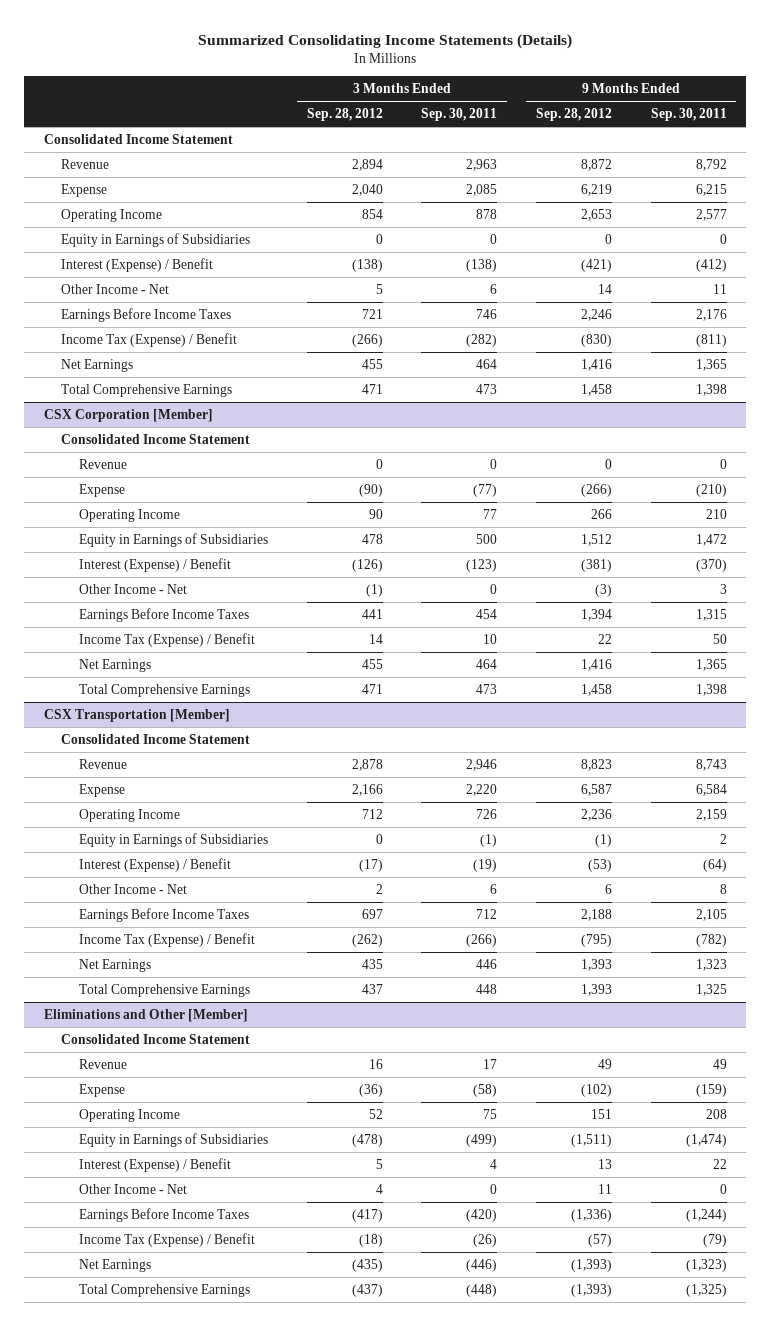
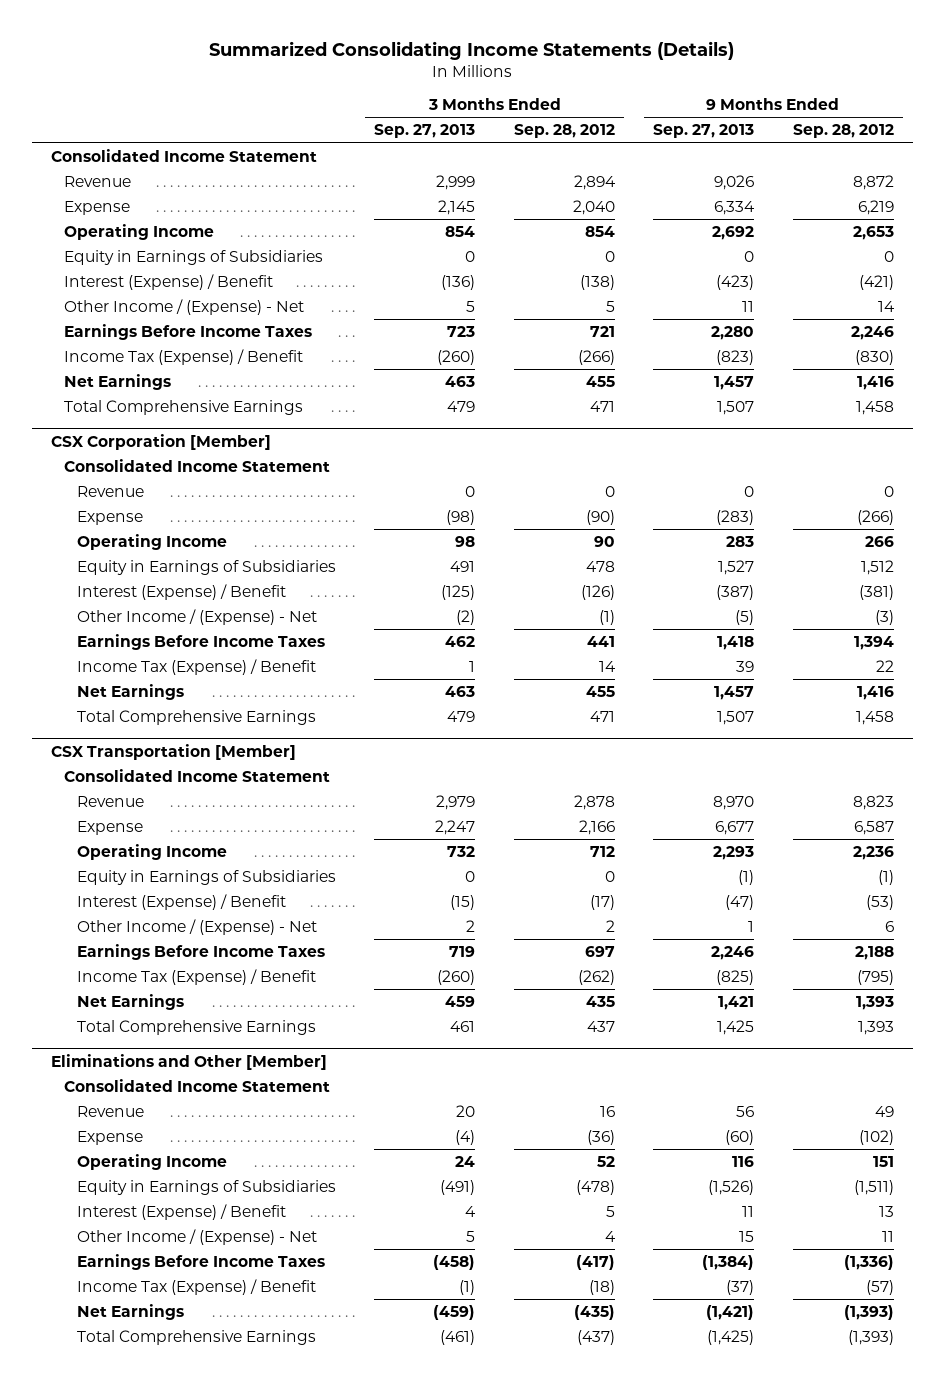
- | 3 Months Ended Sep. 28, 2012 | 3 Months Ended Sep. 30, 2011 | 9 Months Ended Sep. 28, 2012 | 9 Months Ended Sep. 30, 2011
+ | 3 Months Ended Sep. 27, 2013 | 3 Months Ended Sep. 28, 2012 | 9 Months Ended Sep. 27, 2013 | 9 Months Ended Sep. 28, 2012
- Other Income - Net | 5 | 6 | 14 | 11
+ Other Income / (Expense) - Net | 5 | 5 | 11 | 14
@ CSX Corporation [Member]
- Other Income - Net | (1) | 0 | (3) | 3
+ Other Income / (Expense) - Net | (2) | (1) | (5) | (3)
@ CSX Transportation [Member]
- Other Income - Net | 2 | 6 | 6 | 8
+ Other Income / (Expense) - Net | 2 | 2 | 1 | 6
@ Eliminations and Other [Member]
- Other Income - Net | 4 | 0 | 11 | 0
+ Other Income / (Expense) - Net | 5 | 4 | 15 | 11

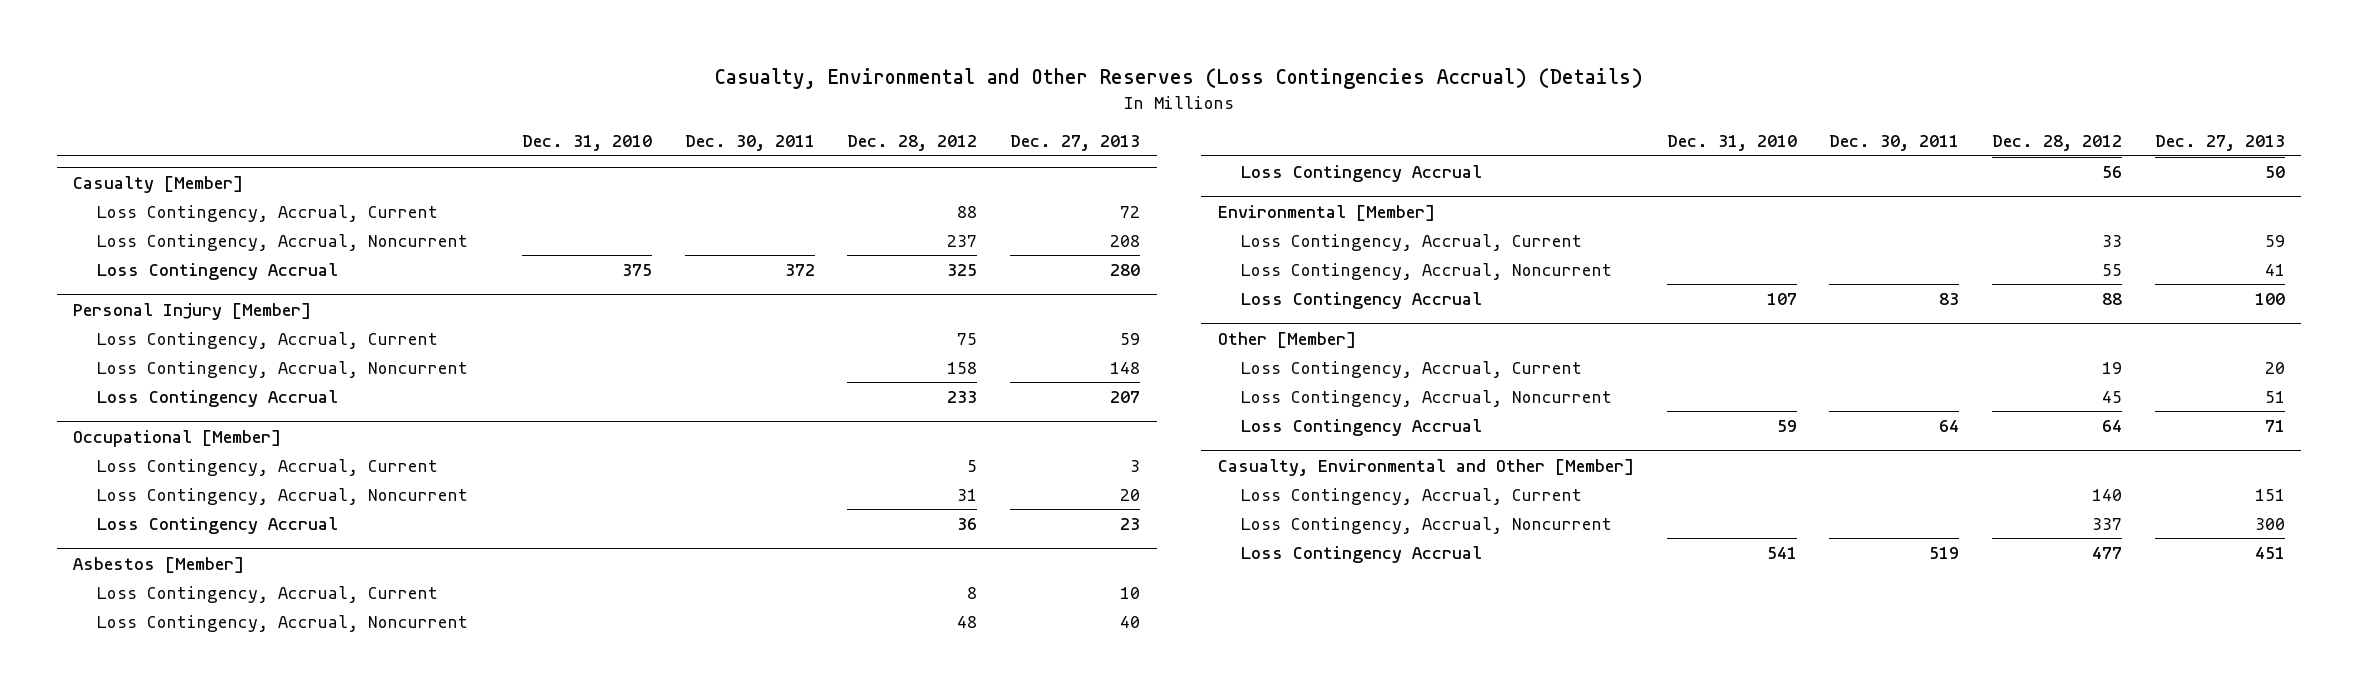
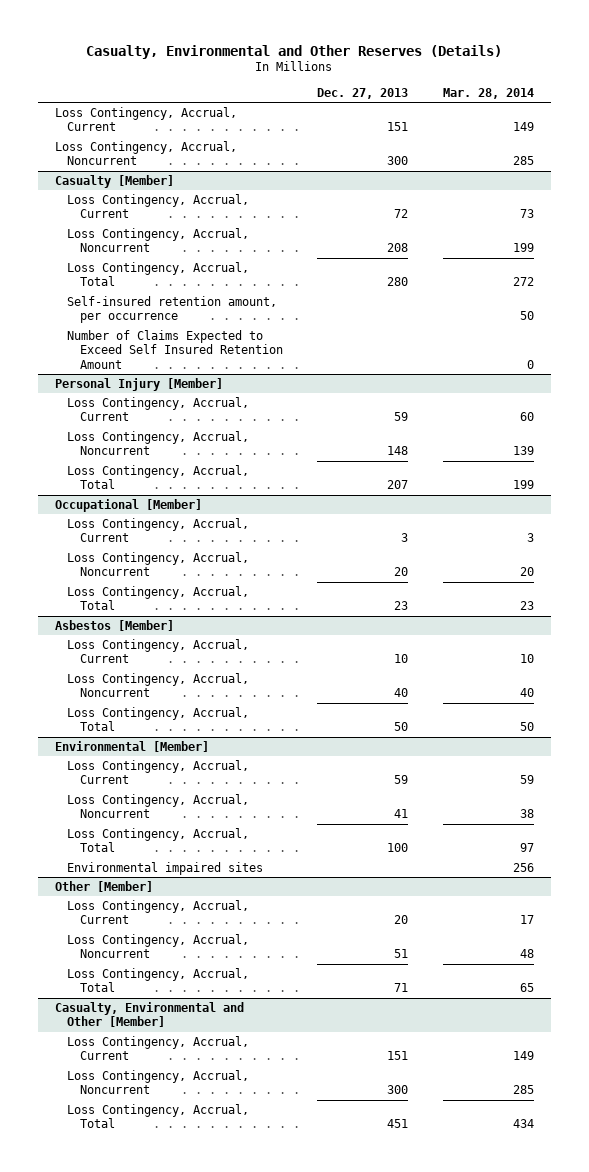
- Casualty, Environmental and Other Reserves (Loss Contingencies Accrual) (Details)
+ Casualty, Environmental and Other Reserves (Details)
- | Dec. 31, 2010 | Dec. 30, 2011 | Dec. 28, 2012 | Dec. 27, 2013
+ | Dec. 27, 2013 | Mar. 28, 2014
+ Loss Contingency, Accrual, Current | 151 | 149
+ Loss Contingency, Accrual, Noncurrent | 300 | 285
@ Casualty [Member]
- Loss Contingency Accrual | 375 | 372 | 325 | 280
+ Loss Contingency, Accrual, Total | 280 | 272
+ Self-insured retention amount, per occurrence | | 50
+ Number of Claims Expected to Exceed Self Insured Retention Amount | | 0
@ Personal Injury [Member]
- Loss Contingency Accrual | | | 233 | 207
+ Loss Contingency, Accrual, Total | 207 | 199
@ Occupational [Member]
- Loss Contingency Accrual | | | 36 | 23
+ Loss Contingency, Accrual, Total | 23 | 23
@ Asbestos [Member]
- Loss Contingency Accrual | | | 56 | 50
+ Loss Contingency, Accrual, Total | 50 | 50
@ Environmental [Member]
- Loss Contingency Accrual | 107 | 83 | 88 | 100
+ Loss Contingency, Accrual, Total | 100 | 97
+ Environmental impaired sites | | 256
@ Other [Member]
- Loss Contingency Accrual | 59 | 64 | 64 | 71
+ Loss Contingency, Accrual, Total | 71 | 65
@ Casualty, Environmental and Other [Member]
- Loss Contingency Accrual | 541 | 519 | 477 | 451
+ Loss Contingency, Accrual, Total | 451 | 434

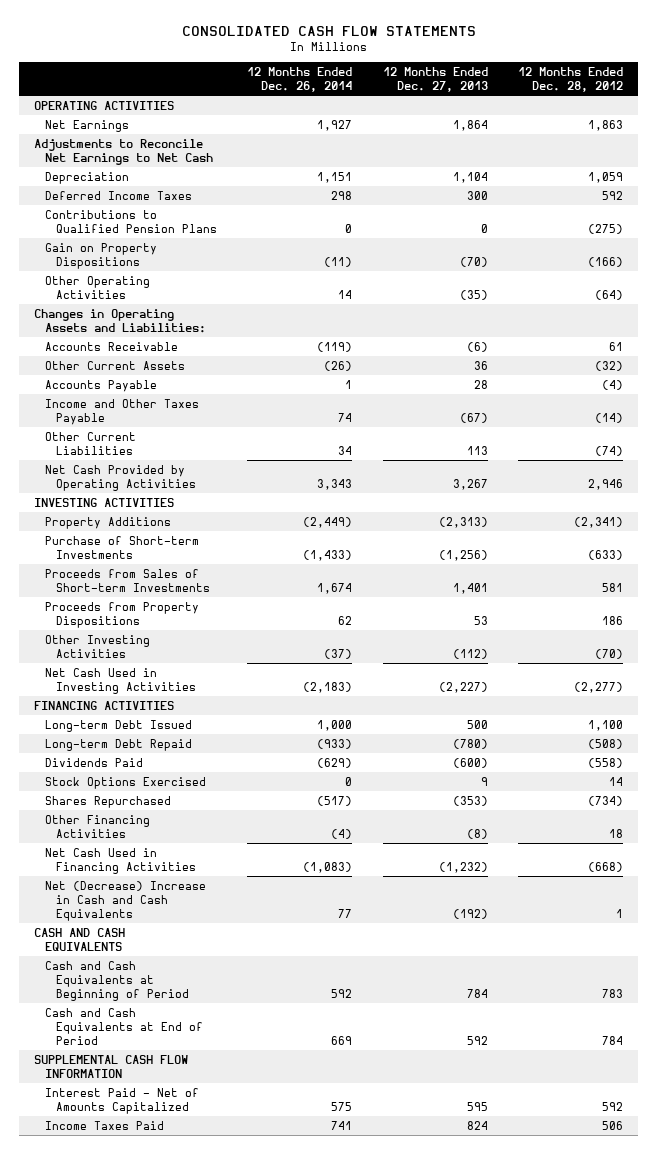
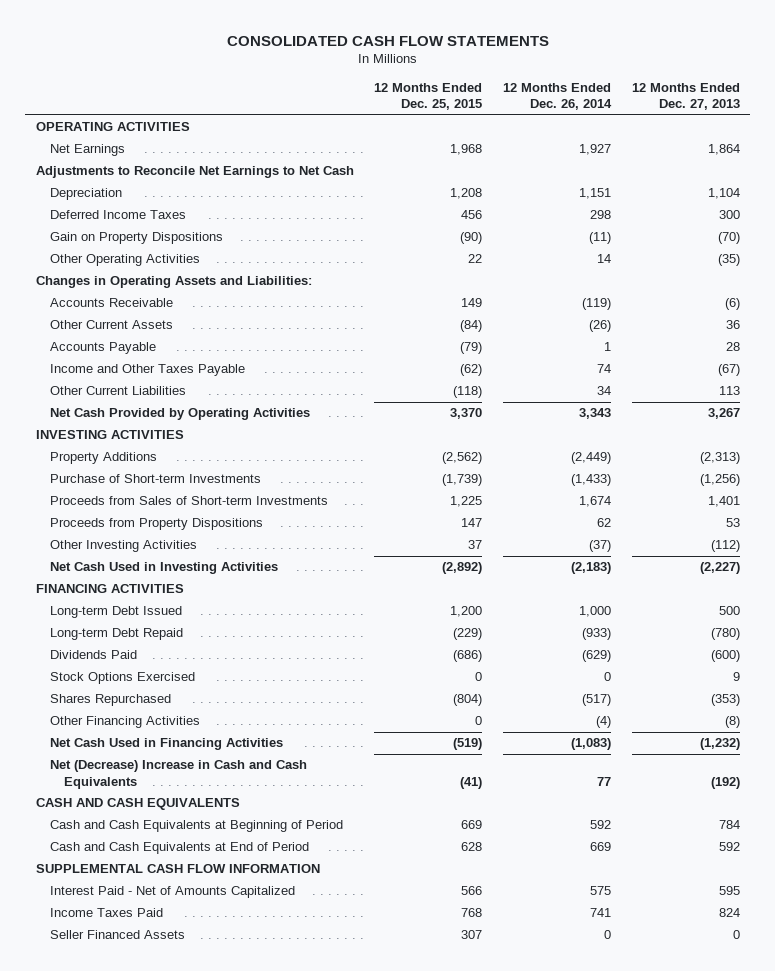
- | 12 Months Ended Dec. 26, 2014 | 12 Months Ended Dec. 27, 2013 | 12 Months Ended Dec. 28, 2012
+ | 12 Months Ended Dec. 25, 2015 | 12 Months Ended Dec. 26, 2014 | 12 Months Ended Dec. 27, 2013
- Contributions to Qualified Pension Plans | 0 | 0 | (275)
+ Seller Financed Assets | 307 | 0 | 0

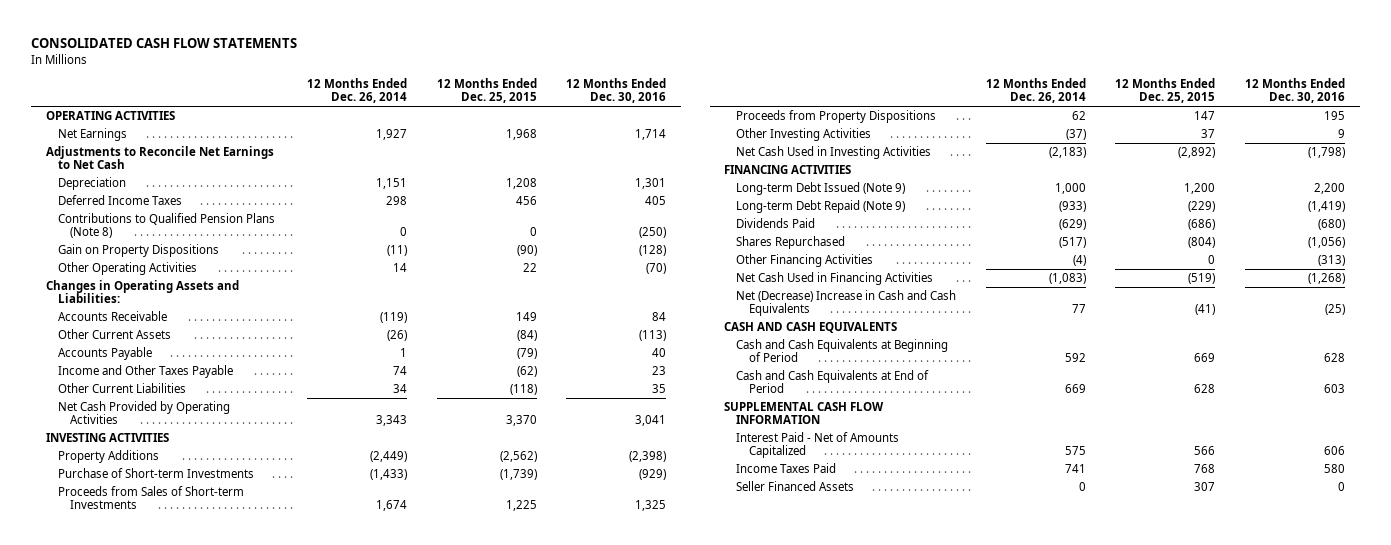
- | 12 Months Ended Dec. 25, 2015 | 12 Months Ended Dec. 26, 2014 | 12 Months Ended Dec. 27, 2013
+ | 12 Months Ended Dec. 26, 2014 | 12 Months Ended Dec. 25, 2015 | 12 Months Ended Dec. 30, 2016
+ Contributions to Qualified Pension Plans (Note 8) | 0 | 0 | (250)
- Long-term Debt Issued | 1,200 | 1,000 | 500
- Long-term Debt Repaid | (229) | (933) | (780)
+ Long-term Debt Issued (Note 9) | 1,000 | 1,200 | 2,200
+ Long-term Debt Repaid (Note 9) | (933) | (229) | (1,419)
- Stock Options Exercised | 0 | 0 | 9

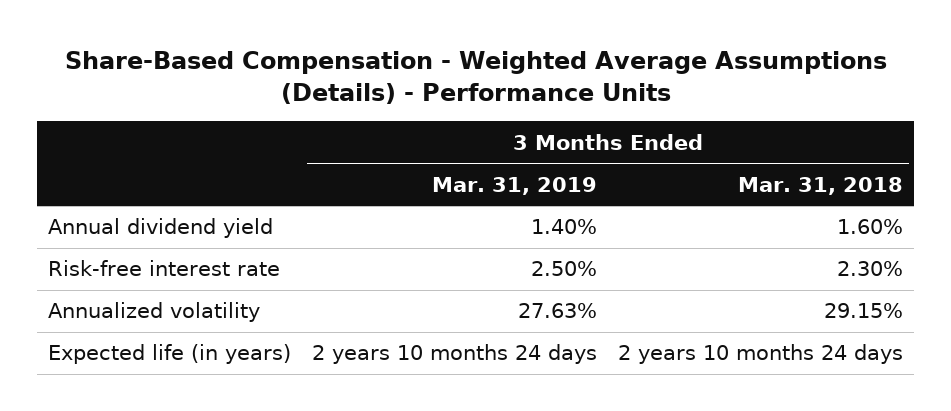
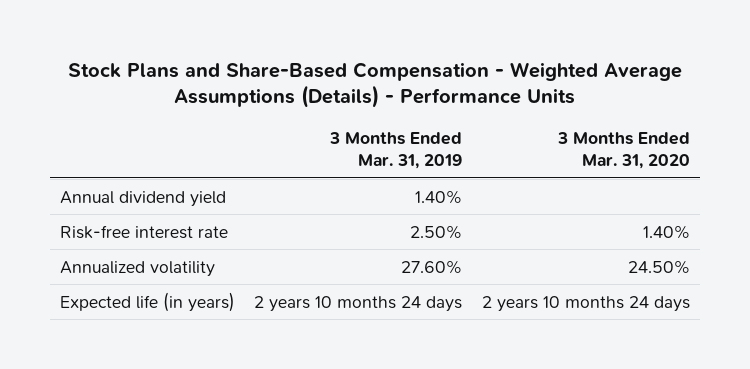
- Share-Based Compensation - Weighted Average Assumptions (Details) - Performance Units
+ Stock Plans and Share-Based Compensation - Weighted Average Assumptions (Details) - Performance Units
- | 3 Months Ended Mar. 31, 2019 | 3 Months Ended Mar. 31, 2018
+ | 3 Months Ended Mar. 31, 2019 | 3 Months Ended Mar. 31, 2020
- Annualized volatility | 27.63% | 29.15%
+ Annualized volatility | 27.60% | 24.50%

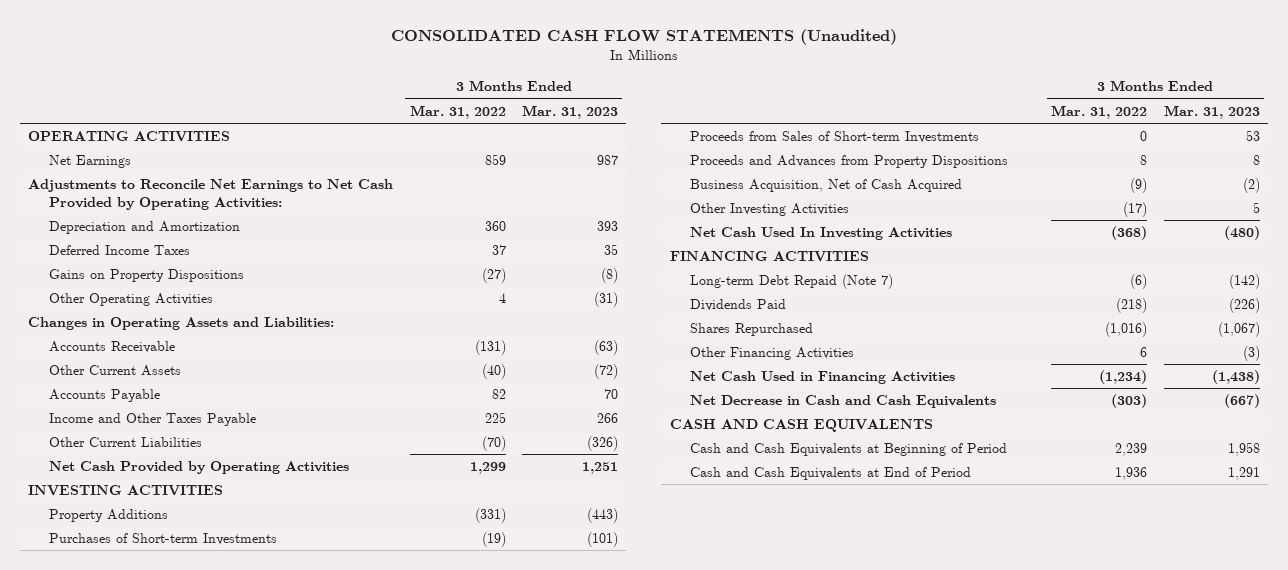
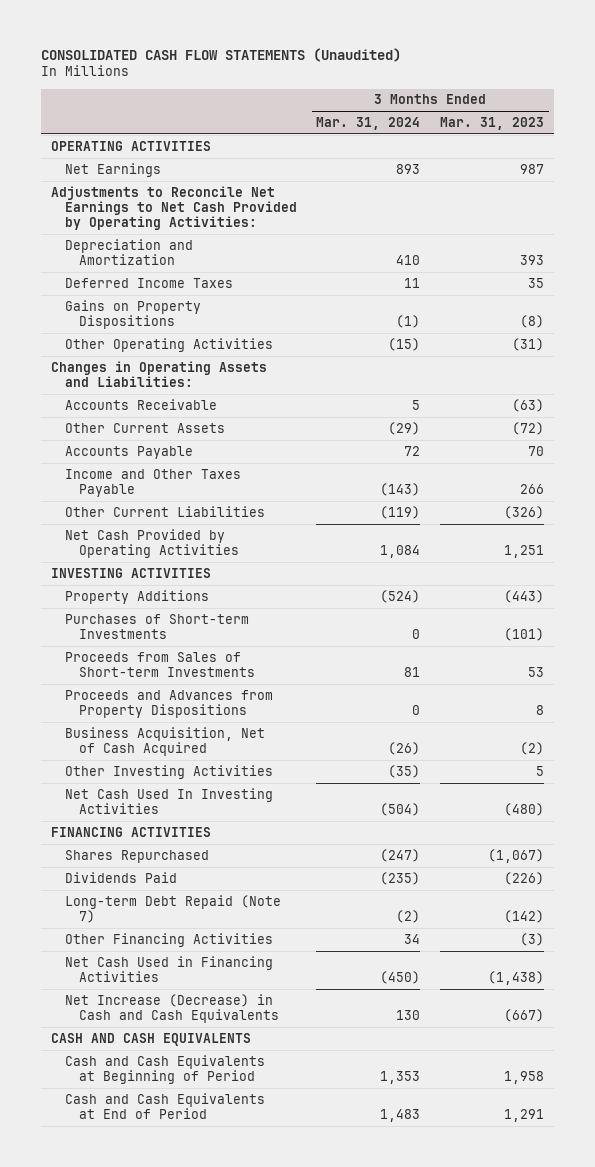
- | 3 Months Ended Mar. 31, 2022 | 3 Months Ended Mar. 31, 2023
+ | 3 Months Ended Mar. 31, 2024 | 3 Months Ended Mar. 31, 2023
moved down: Dividends Paid | (235) | (226)
moved down: Long-term Debt Repaid (Note 7) | (2) | (142)
- Net Decrease in Cash and Cash Equivalents | (303) | (667)
+ Net Increase (Decrease) in Cash and Cash Equivalents | 130 | (667)

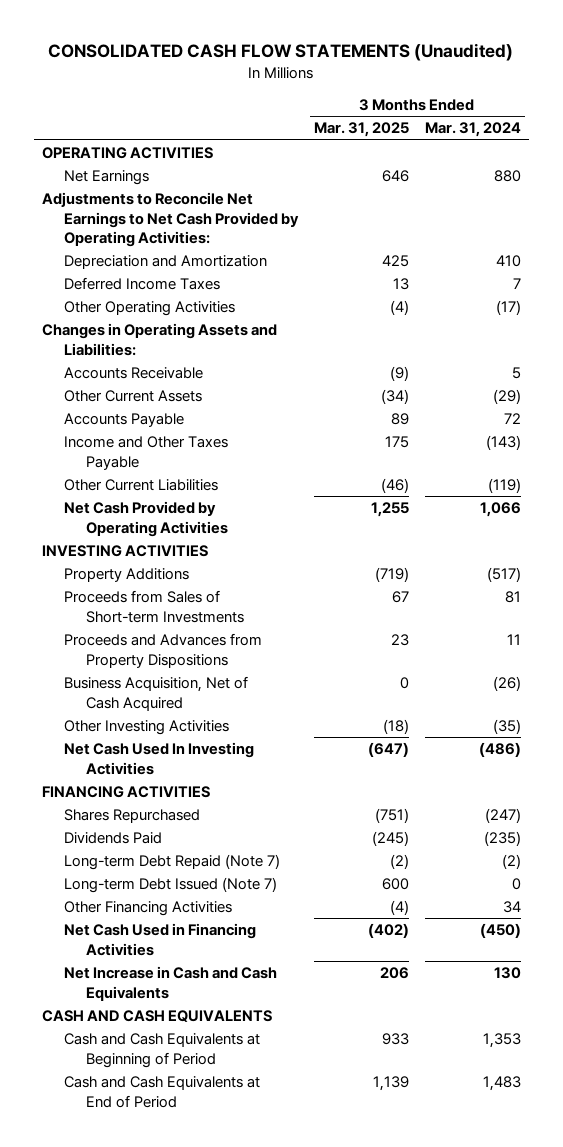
- | 3 Months Ended Mar. 31, 2024 | 3 Months Ended Mar. 31, 2023
+ | 3 Months Ended Mar. 31, 2025 | 3 Months Ended Mar. 31, 2024
- Net Earnings | 893 | 987
+ Net Earnings | 646 | 880
- Deferred Income Taxes | 11 | 35
- Gains on Property Dispositions | (1) | (8)
- Other Operating Activities | (15) | (31)
+ Deferred Income Taxes | 13 | 7
+ Other Operating Activities | (4) | (17)
- Net Cash Provided by Operating Activities | 1,084 | 1,251
+ Net Cash Provided by Operating Activities | 1,255 | 1,066
- Property Additions | (524) | (443)
- Purchases of Short-term Investments | 0 | (101)
+ Property Additions | (719) | (517)
- Proceeds and Advances from Property Dispositions | 0 | 8
+ Proceeds and Advances from Property Dispositions | 23 | 11
- Net Cash Used In Investing Activities | (504) | (480)
+ Net Cash Used In Investing Activities | (647) | (486)
+ Long-term Debt Issued (Note 7) | 600 | 0
- Net Increase (Decrease) in Cash and Cash Equivalents | 130 | (667)
+ Net Increase in Cash and Cash Equivalents | 206 | 130

